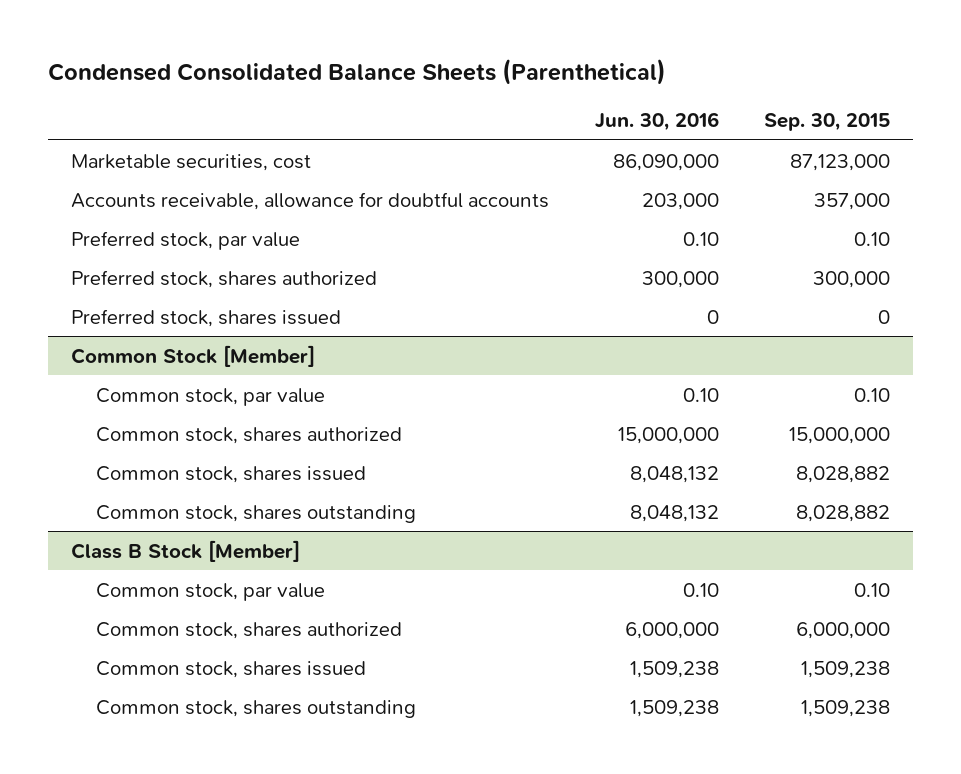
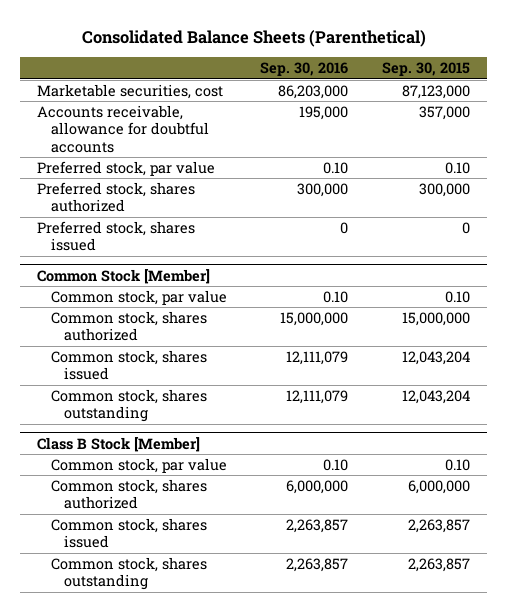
- Condensed Consolidated Balance Sheets (Parenthetical)
+ Consolidated Balance Sheets (Parenthetical)
- | Jun. 30, 2016 | Sep. 30, 2015
+ | Sep. 30, 2016 | Sep. 30, 2015
@ Common Stock [Member]
- Common stock, shares issued | 8,048,132 | 8,028,882
- Common stock, shares outstanding | 8,048,132 | 8,028,882
+ Common stock, shares issued | 12,111,079 | 12,043,204
+ Common stock, shares outstanding | 12,111,079 | 12,043,204
@ Class B Stock [Member]
- Common stock, shares issued | 1,509,238 | 1,509,238
- Common stock, shares outstanding | 1,509,238 | 1,509,238
+ Common stock, shares issued | 2,263,857 | 2,263,857
+ Common stock, shares outstanding | 2,263,857 | 2,263,857

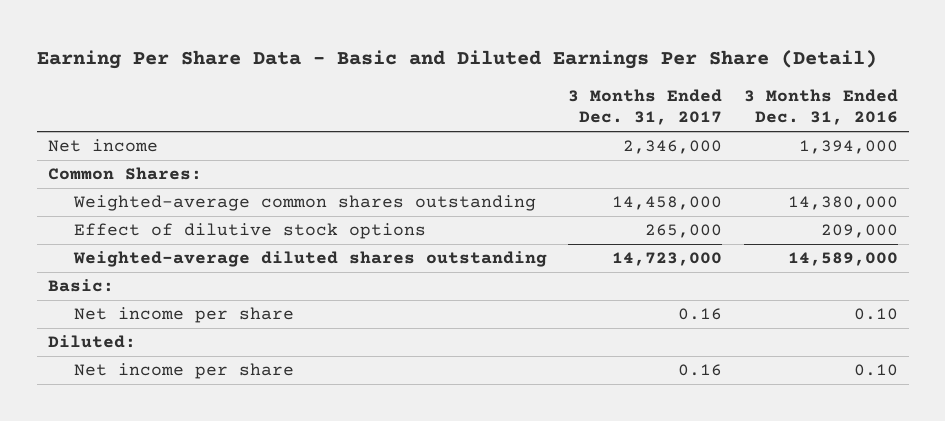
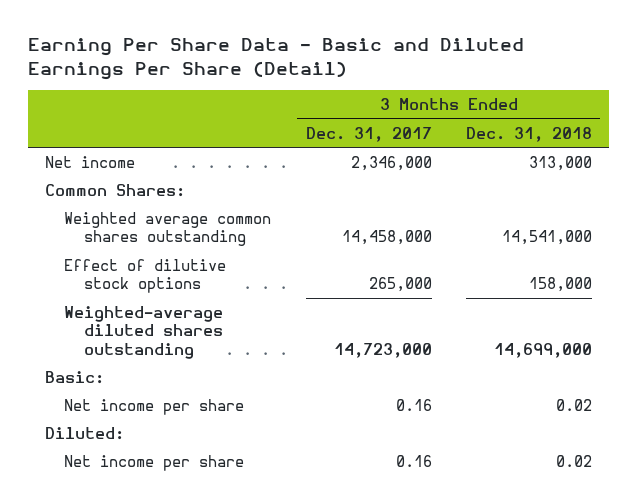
- | 3 Months Ended Dec. 31, 2017 | 3 Months Ended Dec. 31, 2016
+ | 3 Months Ended Dec. 31, 2017 | 3 Months Ended Dec. 31, 2018
- Weighted-average common shares outstanding | 14,458,000 | 14,380,000
+ Weighted average common shares outstanding | 14,458,000 | 14,541,000

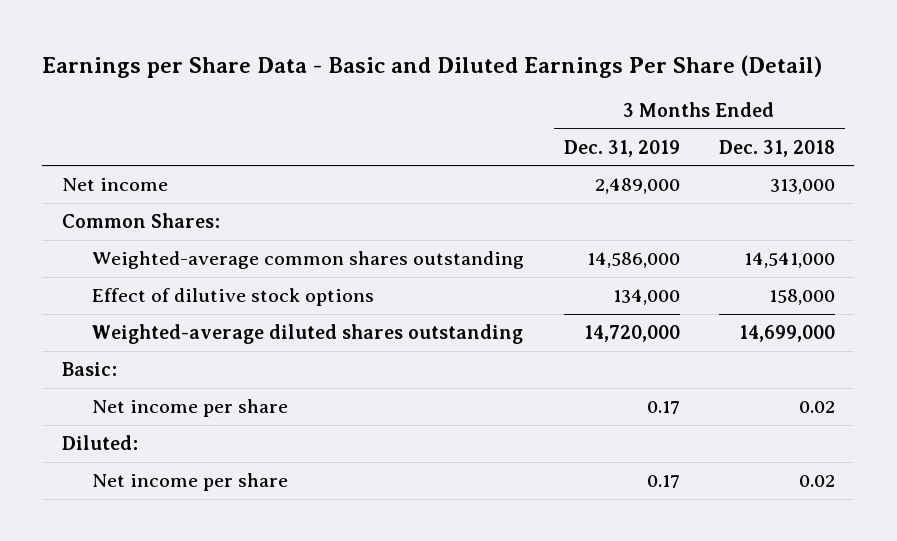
- Earning Per Share Data - Basic and Diluted Earnings Per Share (Detail)
+ Earnings per Share Data - Basic and Diluted Earnings Per Share (Detail)
- | 3 Months Ended Dec. 31, 2017 | 3 Months Ended Dec. 31, 2018
+ | 3 Months Ended Dec. 31, 2019 | 3 Months Ended Dec. 31, 2018
- Weighted average common shares outstanding | 14,458,000 | 14,541,000
+ Weighted-average common shares outstanding | 14,586,000 | 14,541,000

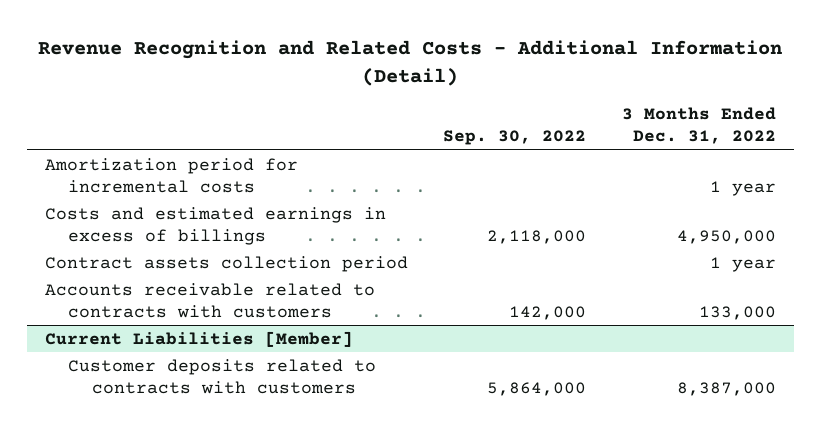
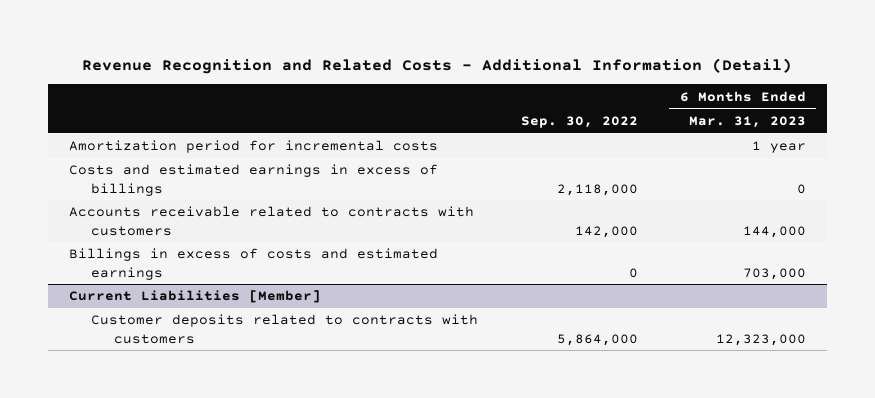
- | Sep. 30, 2022 | 3 Months Ended Dec. 31, 2022
+ | Sep. 30, 2022 | 6 Months Ended Mar. 31, 2023
- Contract assets collection period | | 1 year
+ Billings in excess of costs and estimated earnings | 0 | 703,000

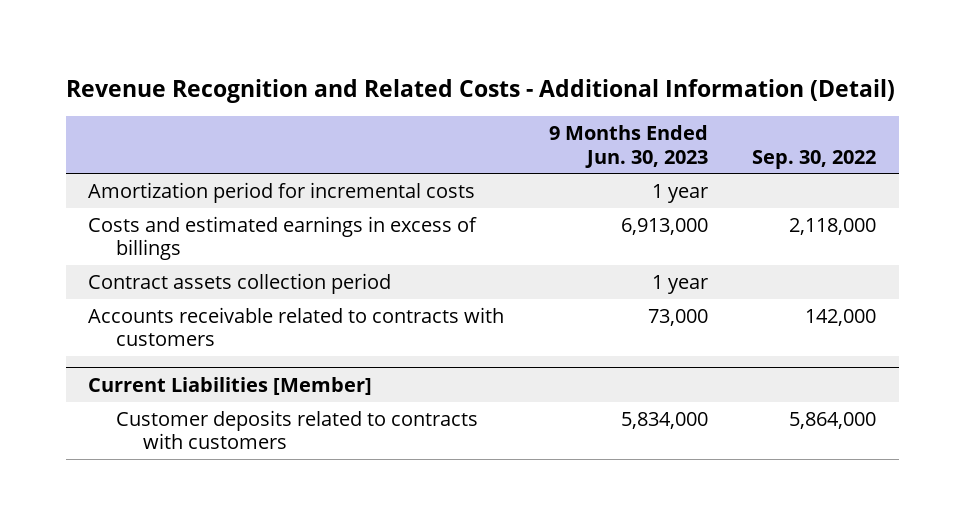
- | Sep. 30, 2022 | 6 Months Ended Mar. 31, 2023
+ | 9 Months Ended Jun. 30, 2023 | Sep. 30, 2022
+ Contract assets collection period | 1 year |
- Billings in excess of costs and estimated earnings | 0 | 703,000

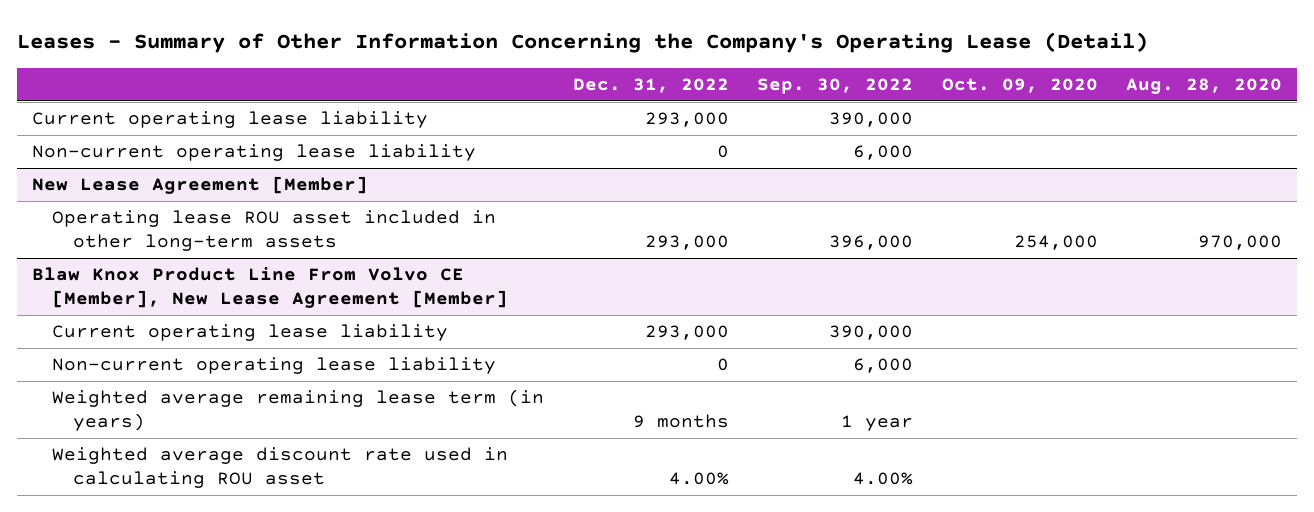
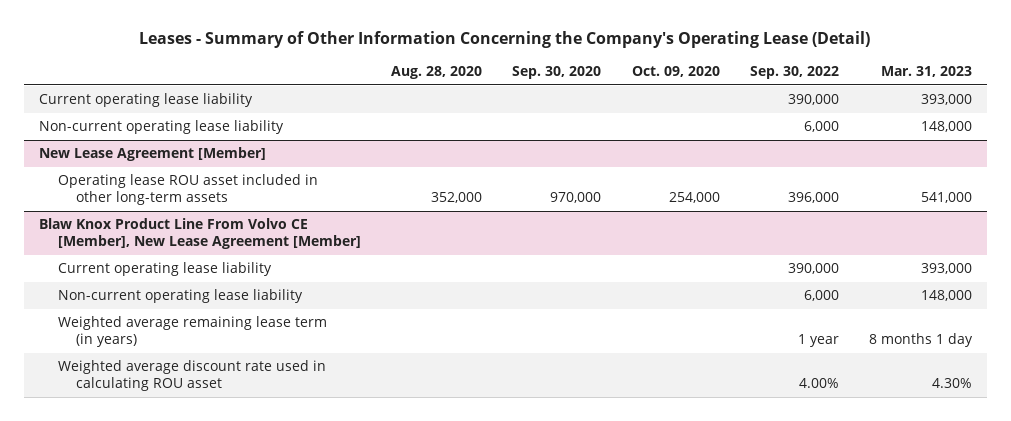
- | Dec. 31, 2022 | Sep. 30, 2022 | Oct. 09, 2020 | Aug. 28, 2020
+ | Aug. 28, 2020 | Sep. 30, 2020 | Oct. 09, 2020 | Sep. 30, 2022 | Mar. 31, 2023
@ New Lease Agreement [Member]
- Operating lease ROU asset included in other long-term assets | 293,000 | 396,000 | 254,000 | 970,000
+ Operating lease ROU asset included in other long-term assets | 352,000 | 970,000 | 254,000 | 396,000 | 541,000

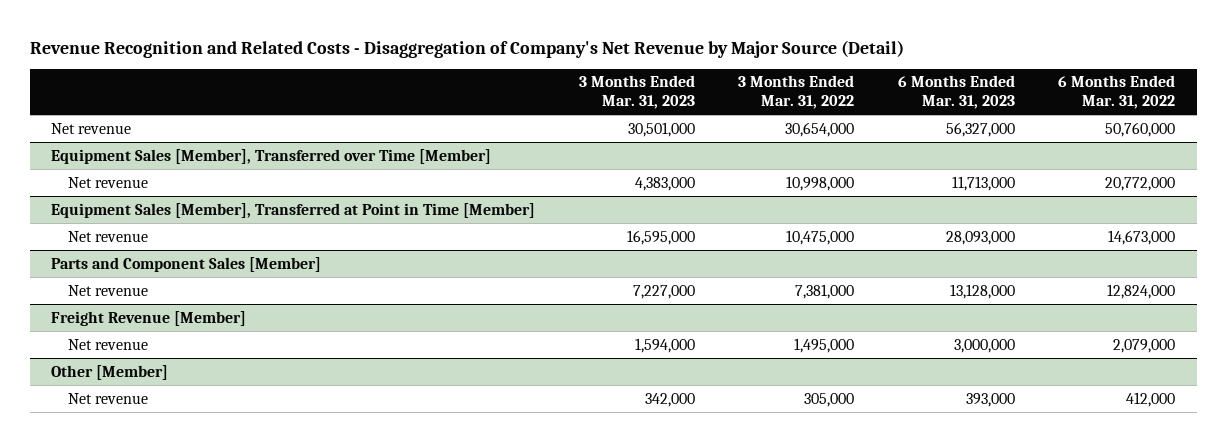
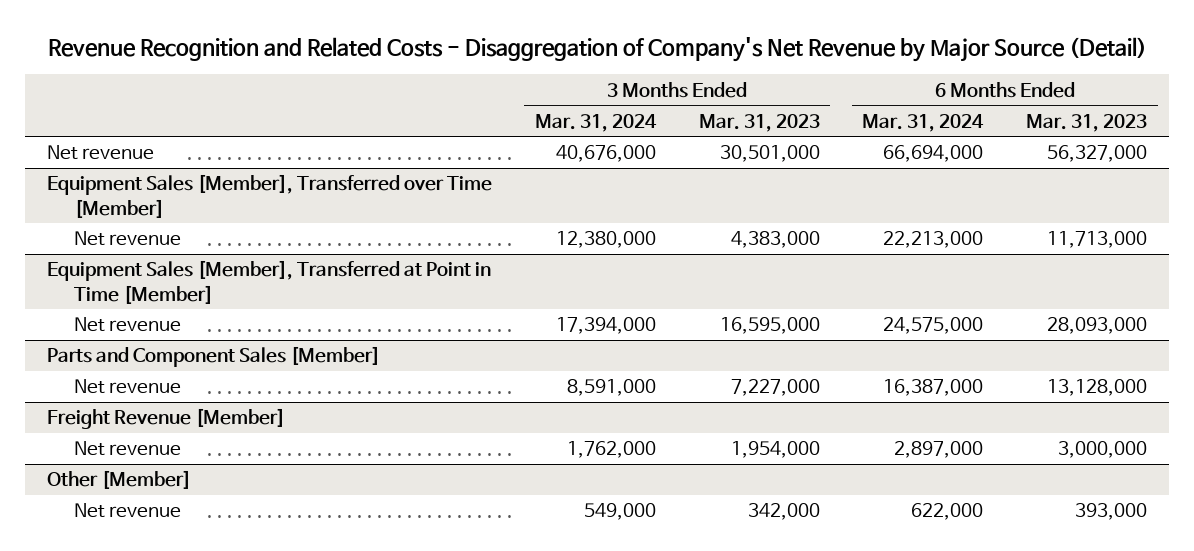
- | 3 Months Ended Mar. 31, 2023 | 3 Months Ended Mar. 31, 2022 | 6 Months Ended Mar. 31, 2023 | 6 Months Ended Mar. 31, 2022
+ | 3 Months Ended Mar. 31, 2024 | 3 Months Ended Mar. 31, 2023 | 6 Months Ended Mar. 31, 2024 | 6 Months Ended Mar. 31, 2023
@ Freight Revenue [Member]
- Net revenue | 1,594,000 | 1,495,000 | 3,000,000 | 2,079,000
+ Net revenue | 1,762,000 | 1,954,000 | 2,897,000 | 3,000,000

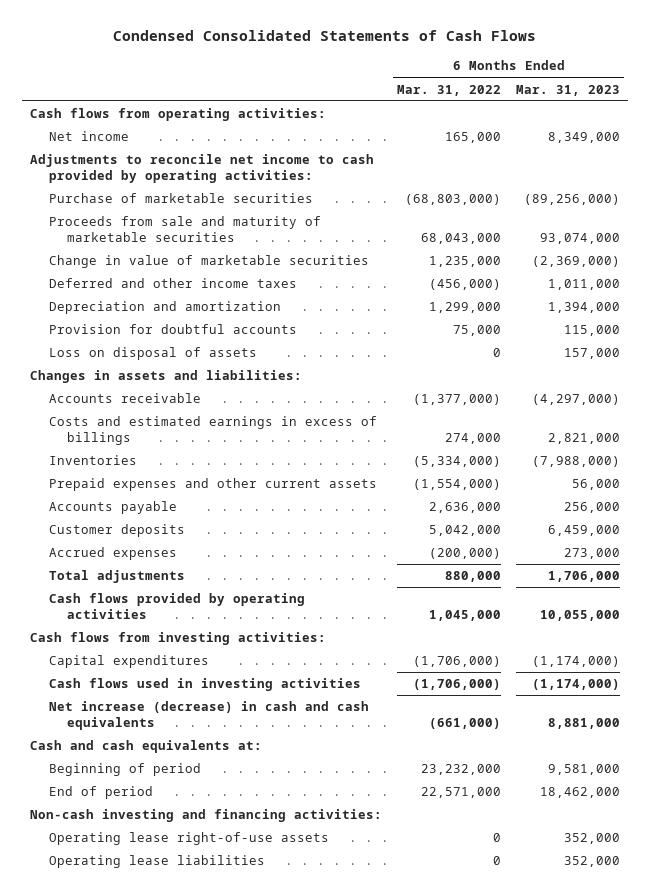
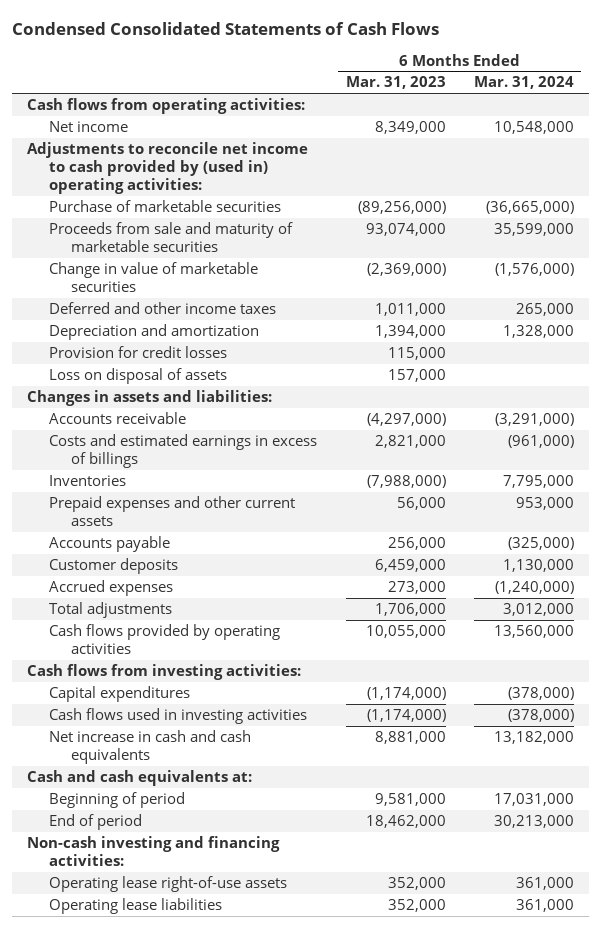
- | 6 Months Ended Mar. 31, 2022 | 6 Months Ended Mar. 31, 2023
+ | 6 Months Ended Mar. 31, 2023 | 6 Months Ended Mar. 31, 2024
- Adjustments to reconcile net income to cash provided by operating activities:
+ Adjustments to reconcile net income to cash provided by (used in) operating activities:
- Provision for doubtful accounts | 75,000 | 115,000
+ Provision for credit losses | 115,000 |
- Net increase (decrease) in cash and cash equivalents | (661,000) | 8,881,000
+ Net increase in cash and cash equivalents | 8,881,000 | 13,182,000

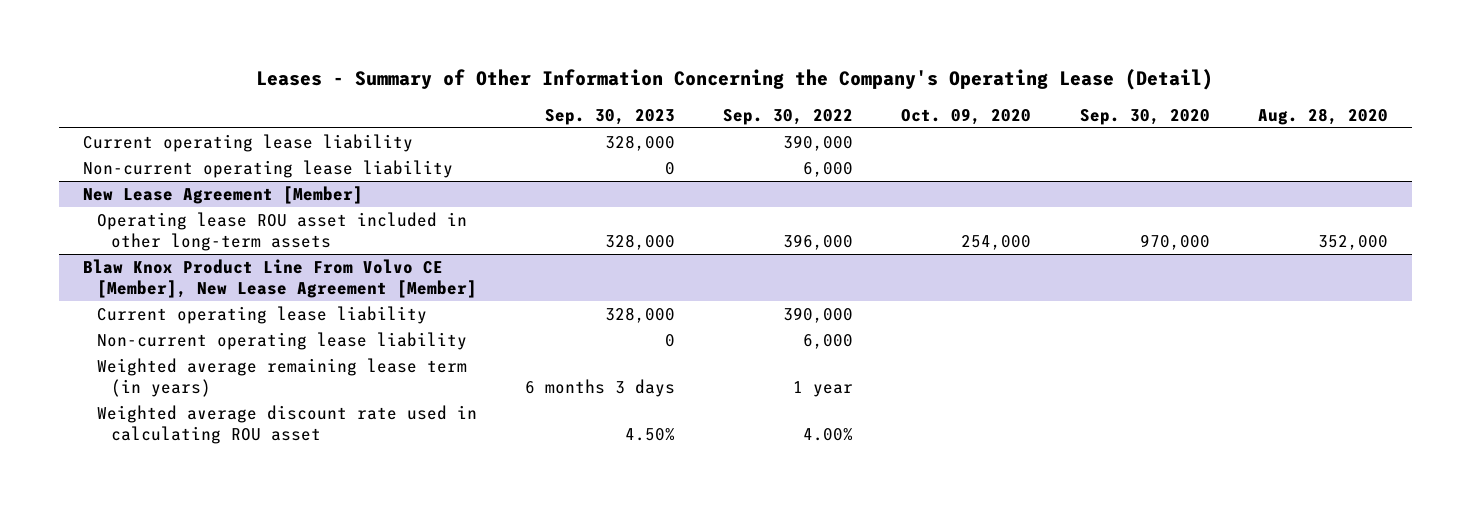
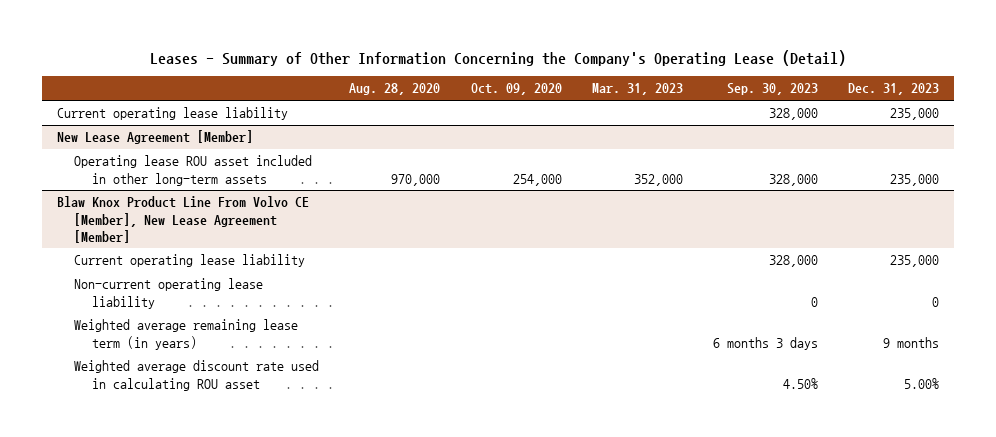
- | Sep. 30, 2023 | Sep. 30, 2022 | Oct. 09, 2020 | Sep. 30, 2020 | Aug. 28, 2020
+ | Aug. 28, 2020 | Oct. 09, 2020 | Mar. 31, 2023 | Sep. 30, 2023 | Dec. 31, 2023
- Non-current operating lease liability | 0 | 6,000 | | |
@ New Lease Agreement [Member]
- Operating lease ROU asset included in other long-term assets | 328,000 | 396,000 | 254,000 | 970,000 | 352,000
+ Operating lease ROU asset included in other long-term assets | 970,000 | 254,000 | 352,000 | 328,000 | 235,000

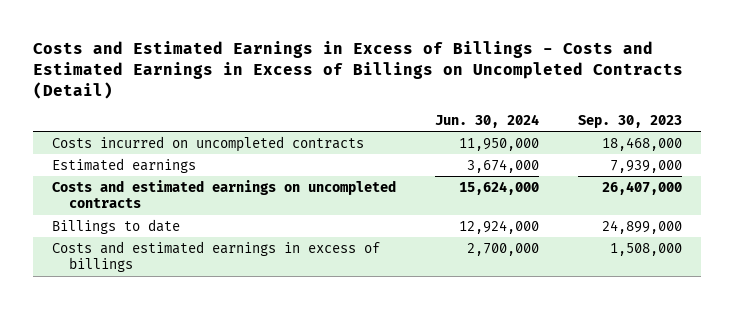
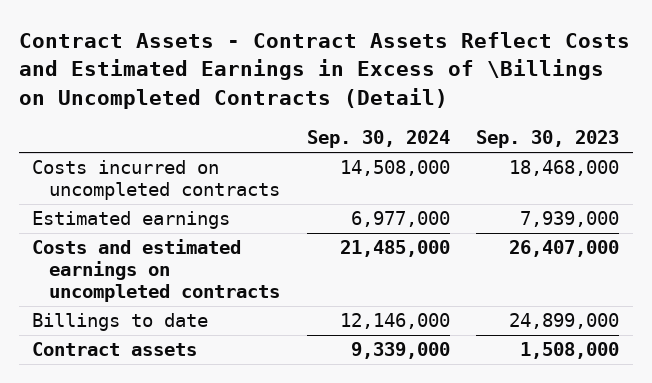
- Costs and Estimated Earnings in Excess of Billings - Costs and Estimated Earnings in Excess of Billings on Uncompleted Contracts (Detail)
+ Contract Assets - Contract Assets Reflect Costs and Estimated Earnings in Excess of \Billings on Uncompleted Contracts (Detail)
- | Jun. 30, 2024 | Sep. 30, 2023
+ | Sep. 30, 2024 | Sep. 30, 2023
- Costs and estimated earnings in excess of billings | 2,700,000 | 1,508,000
+ Contract assets | 9,339,000 | 1,508,000

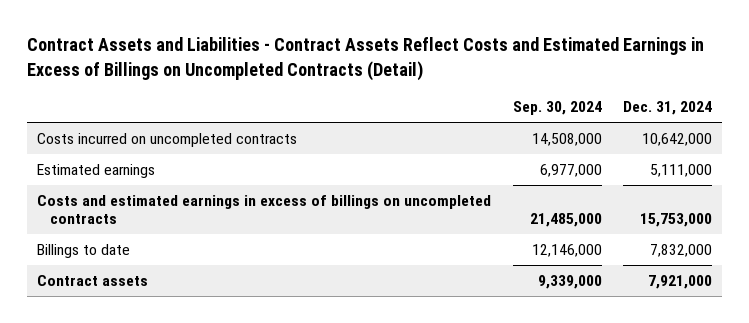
- Contract Assets - Contract Assets Reflect Costs and Estimated Earnings in Excess of \Billings on Uncompleted Contracts (Detail)
+ Contract Assets and Liabilities - Contract Assets Reflect Costs and Estimated Earnings in Excess of Billings on Uncompleted Contracts (Detail)
- | Sep. 30, 2024 | Sep. 30, 2023
+ | Sep. 30, 2024 | Dec. 31, 2024
- Costs and estimated earnings on uncompleted contracts | 21,485,000 | 26,407,000
+ Costs and estimated earnings in excess of billings on uncompleted contracts | 21,485,000 | 15,753,000

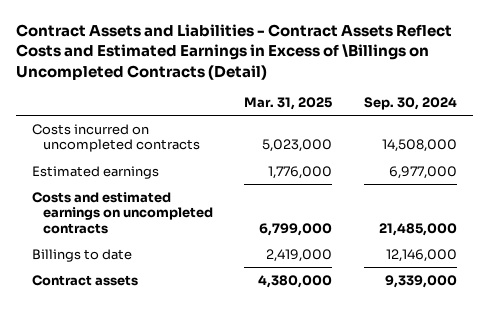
- Contract Assets and Liabilities - Contract Assets Reflect Costs and Estimated Earnings in Excess of Billings on Uncompleted Contracts (Detail)
+ Contract Assets and Liabilities - Contract Assets Reflect Costs and Estimated Earnings in Excess of \Billings on Uncompleted Contracts (Detail)
- | Sep. 30, 2024 | Dec. 31, 2024
+ | Mar. 31, 2025 | Sep. 30, 2024
- Costs and estimated earnings in excess of billings on uncompleted contracts | 21,485,000 | 15,753,000
+ Costs and estimated earnings on uncompleted contracts | 6,799,000 | 21,485,000

